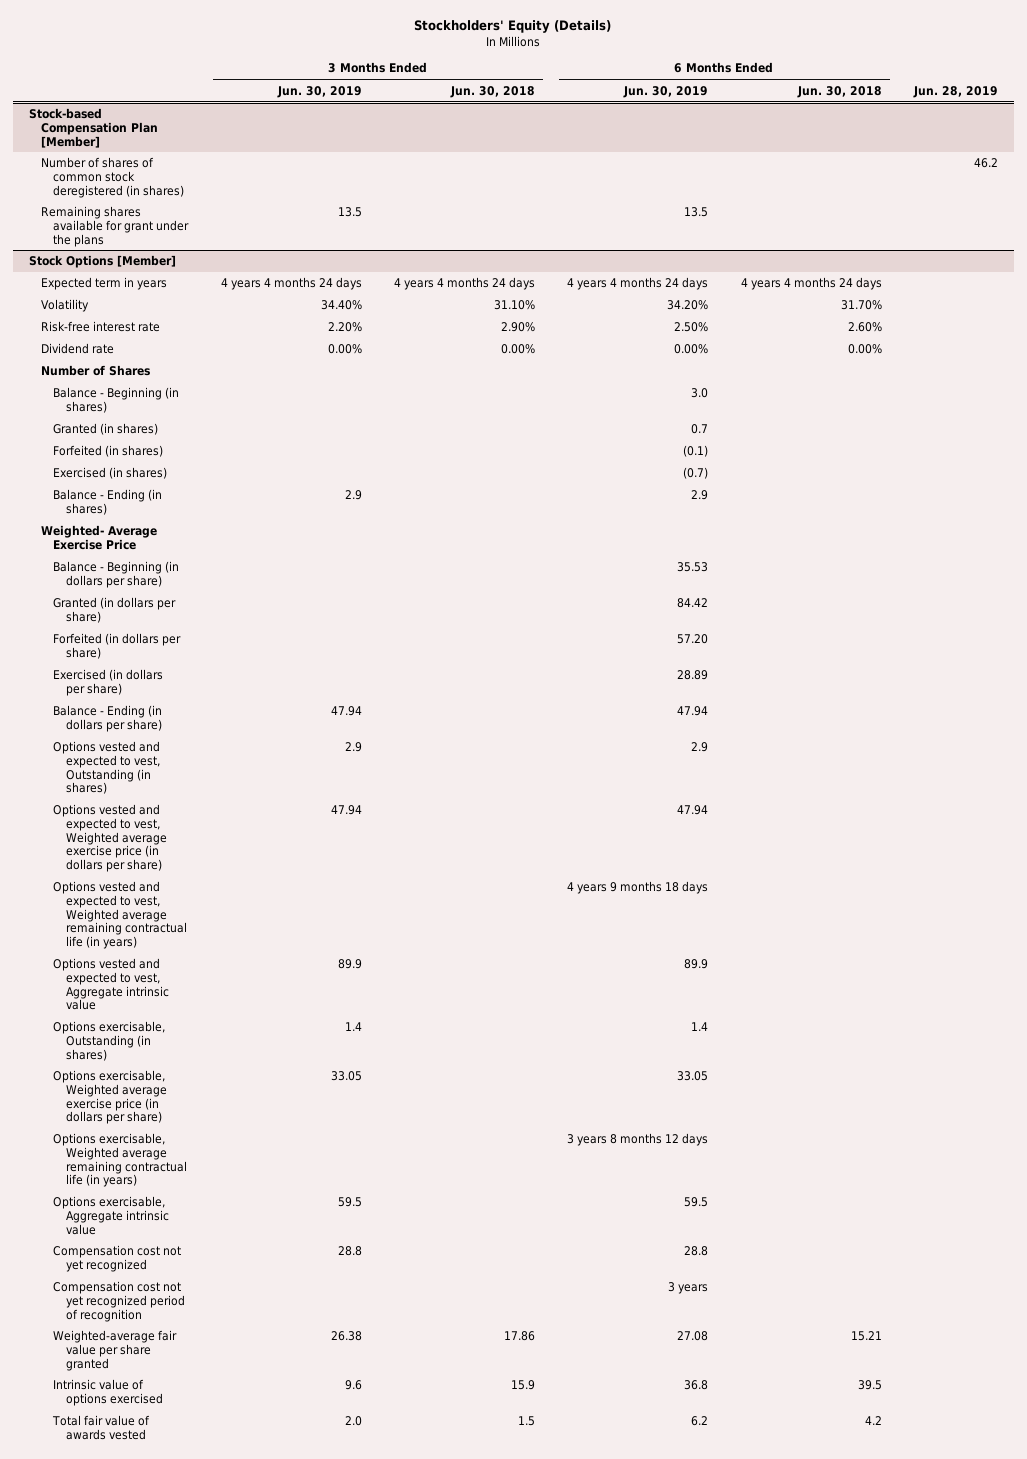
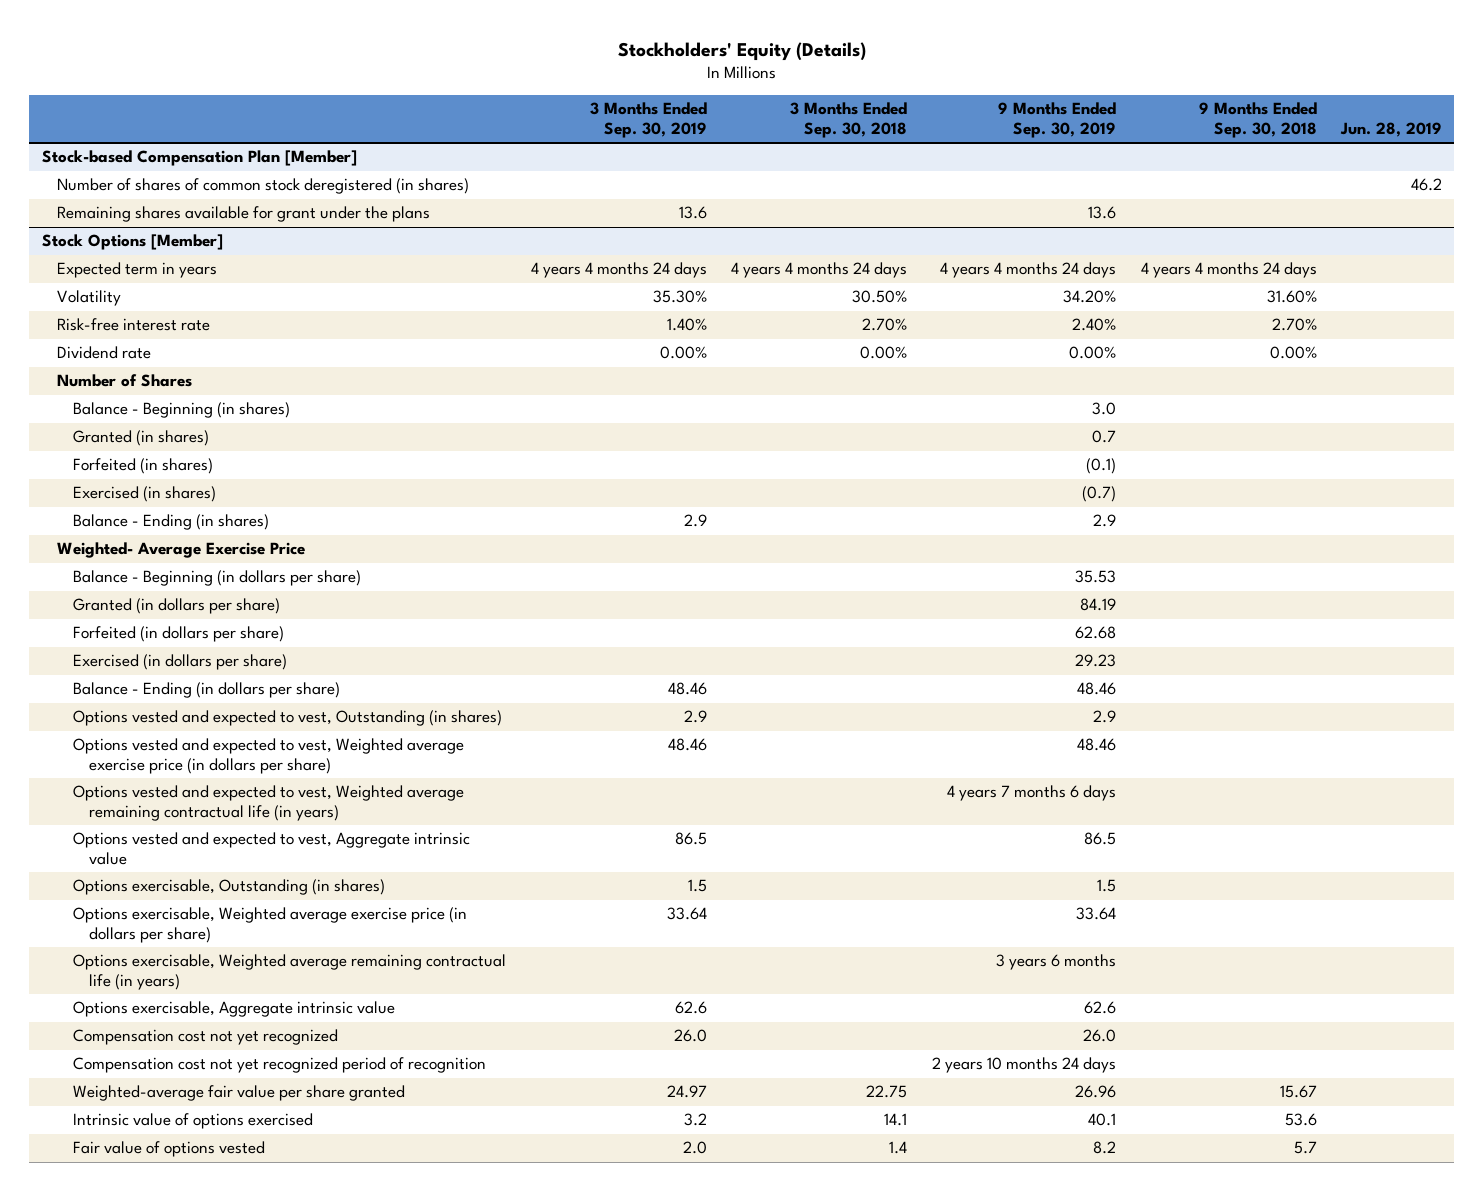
- | 3 Months Ended Jun. 30, 2019 | 3 Months Ended Jun. 30, 2018 | 6 Months Ended Jun. 30, 2019 | 6 Months Ended Jun. 30, 2018 | Jun. 28, 2019
+ | 3 Months Ended Sep. 30, 2019 | 3 Months Ended Sep. 30, 2018 | 9 Months Ended Sep. 30, 2019 | 9 Months Ended Sep. 30, 2018 | Jun. 28, 2019
@ Stock Options [Member]
- Total fair value of awards vested | 2.0 | 1.5 | 6.2 | 4.2 |
+ Fair value of options vested | 2.0 | 1.4 | 8.2 | 5.7 |

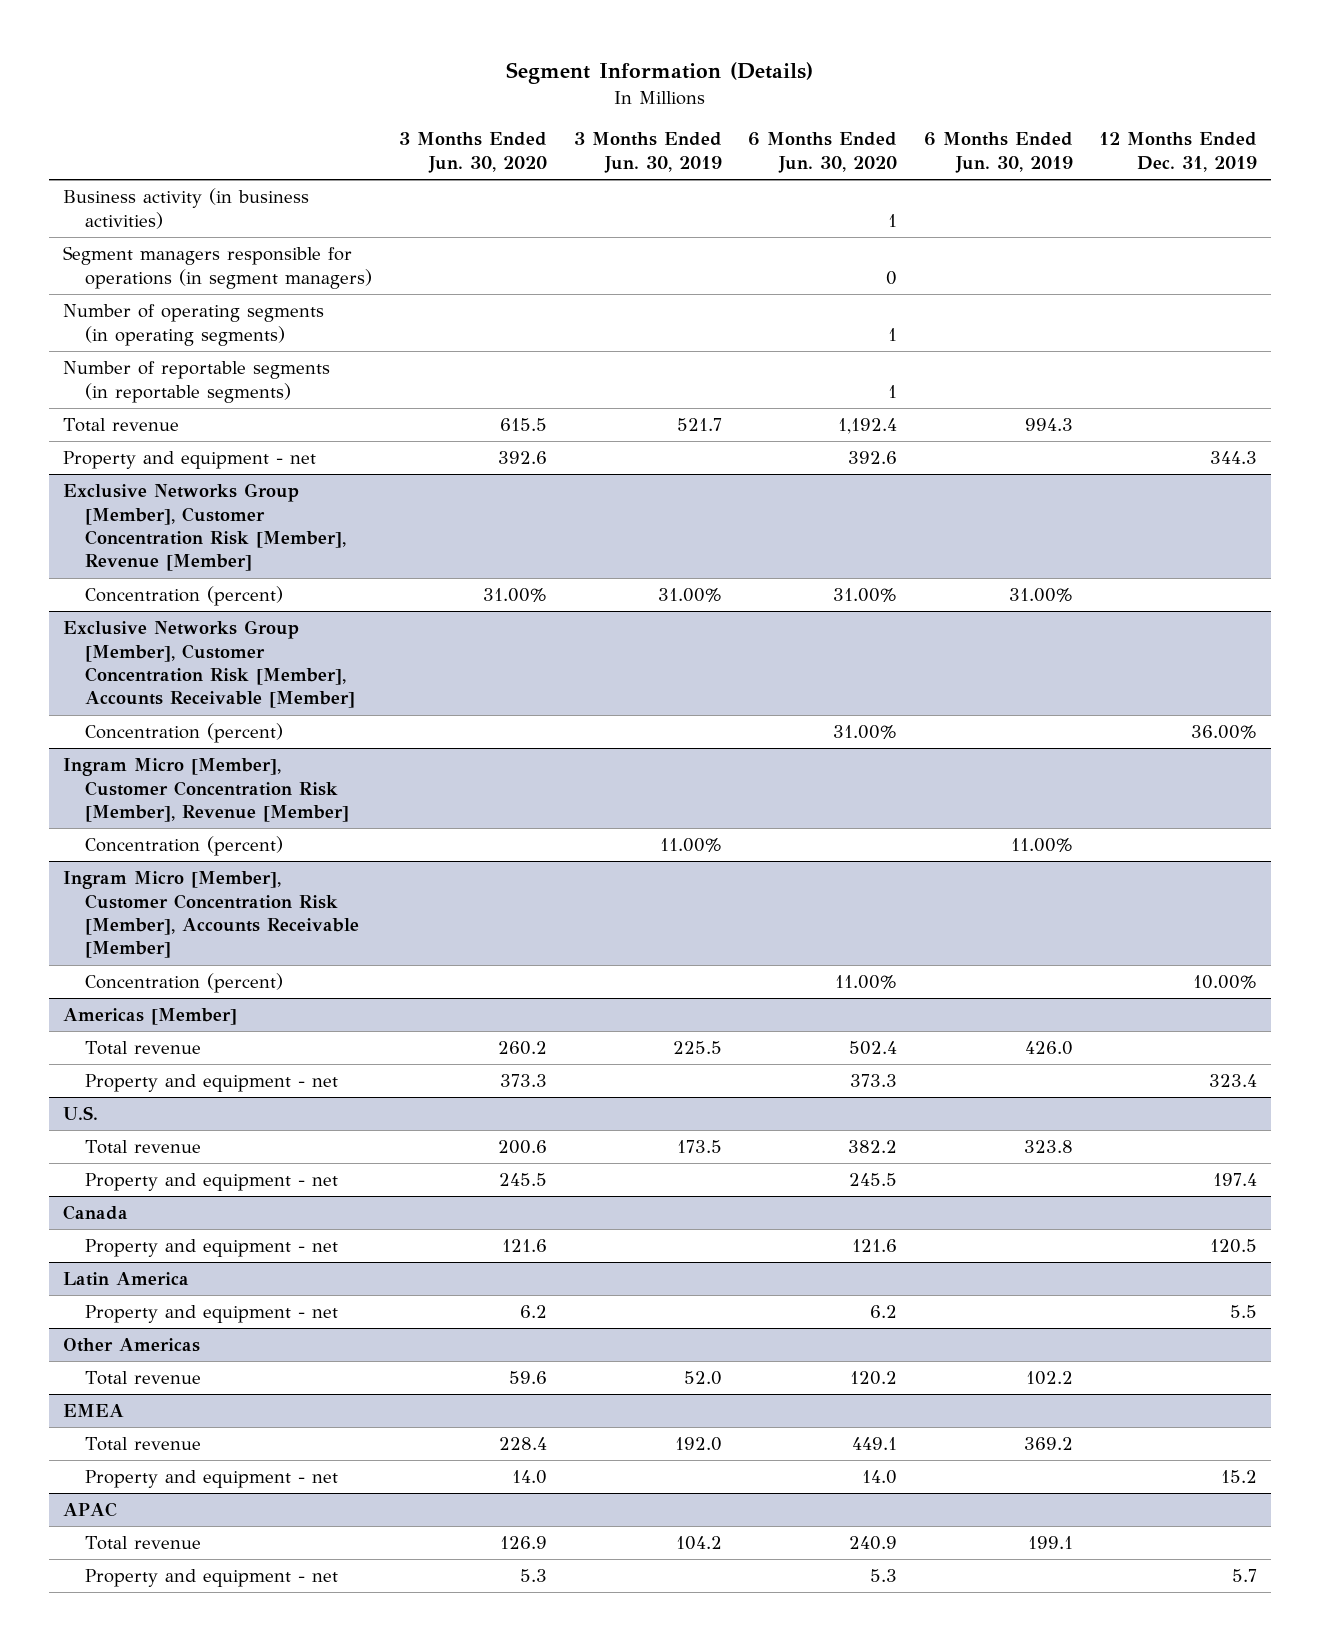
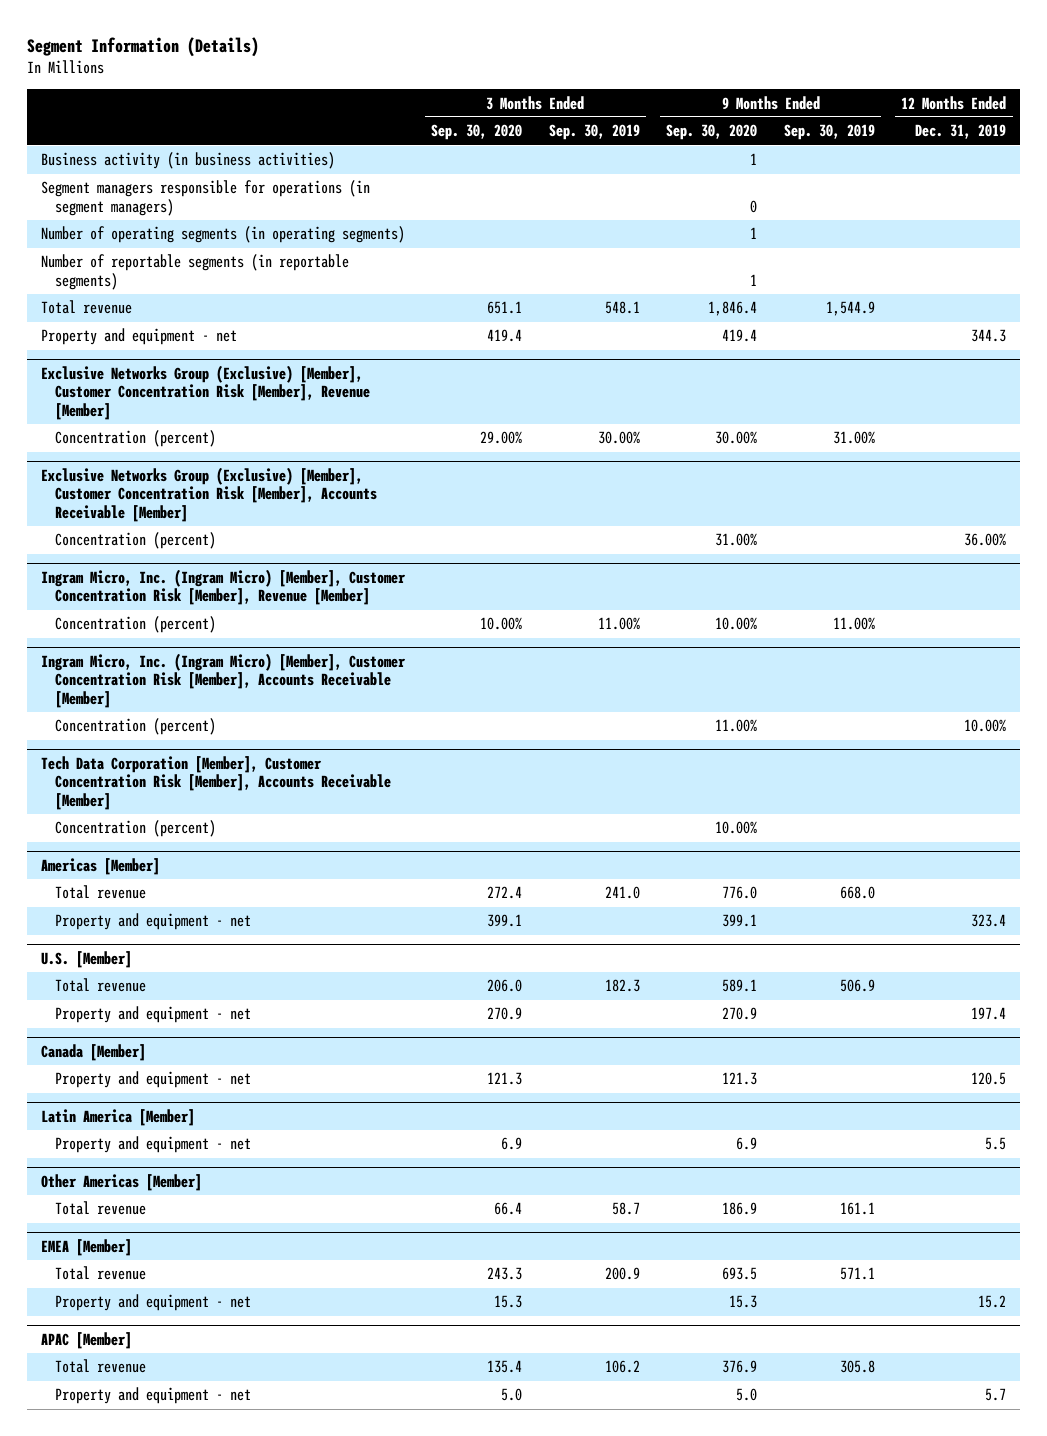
- | 3 Months Ended Jun. 30, 2020 | 3 Months Ended Jun. 30, 2019 | 6 Months Ended Jun. 30, 2020 | 6 Months Ended Jun. 30, 2019 | 12 Months Ended Dec. 31, 2019
+ | 3 Months Ended Sep. 30, 2020 | 3 Months Ended Sep. 30, 2019 | 9 Months Ended Sep. 30, 2020 | 9 Months Ended Sep. 30, 2019 | 12 Months Ended Dec. 31, 2019
- Exclusive Networks Group [Member], Customer Concentration Risk [Member], Revenue [Member]
+ Exclusive Networks Group (Exclusive) [Member], Customer Concentration Risk [Member], Revenue [Member]
- Exclusive Networks Group [Member], Customer Concentration Risk [Member], Accounts Receivable [Member]
+ Exclusive Networks Group (Exclusive) [Member], Customer Concentration Risk [Member], Accounts Receivable [Member]
- Ingram Micro [Member], Customer Concentration Risk [Member], Revenue [Member]
+ Ingram Micro, Inc. (Ingram Micro) [Member], Customer Concentration Risk [Member], Revenue [Member]
- Ingram Micro [Member], Customer Concentration Risk [Member], Accounts Receivable [Member]
+ Ingram Micro, Inc. (Ingram Micro) [Member], Customer Concentration Risk [Member], Accounts Receivable [Member]
+ Tech Data Corporation [Member], Customer Concentration Risk [Member], Accounts Receivable [Member]
+ Concentration (percent) | | | 10.00% | |
- U.S.
+ U.S. [Member]
- Canada
+ Canada [Member]
- Latin America
+ Latin America [Member]
- Other Americas
+ Other Americas [Member]
- EMEA
+ EMEA [Member]
- APAC
+ APAC [Member]

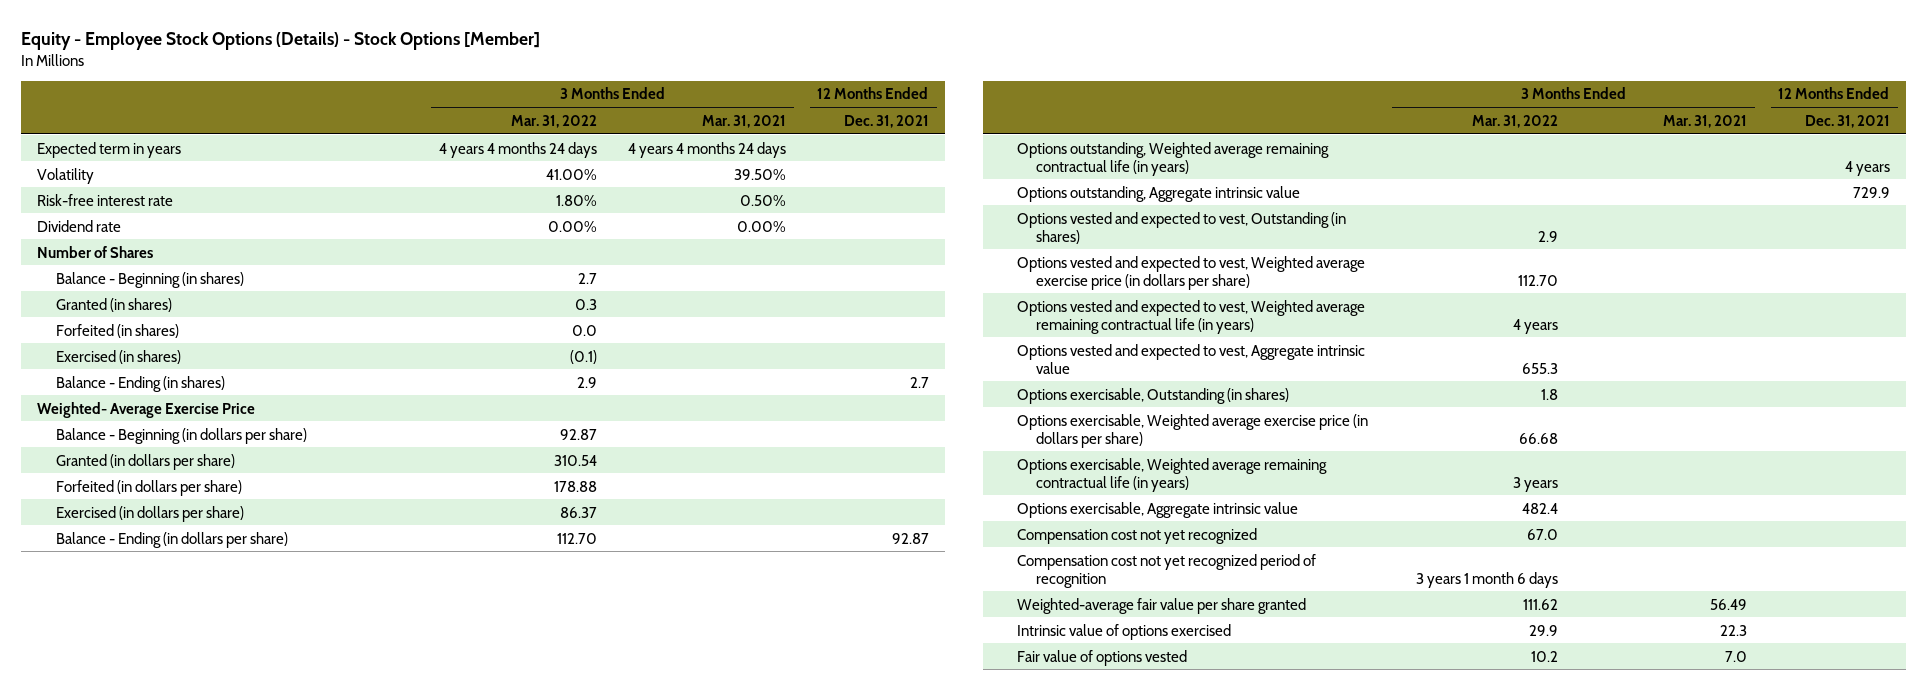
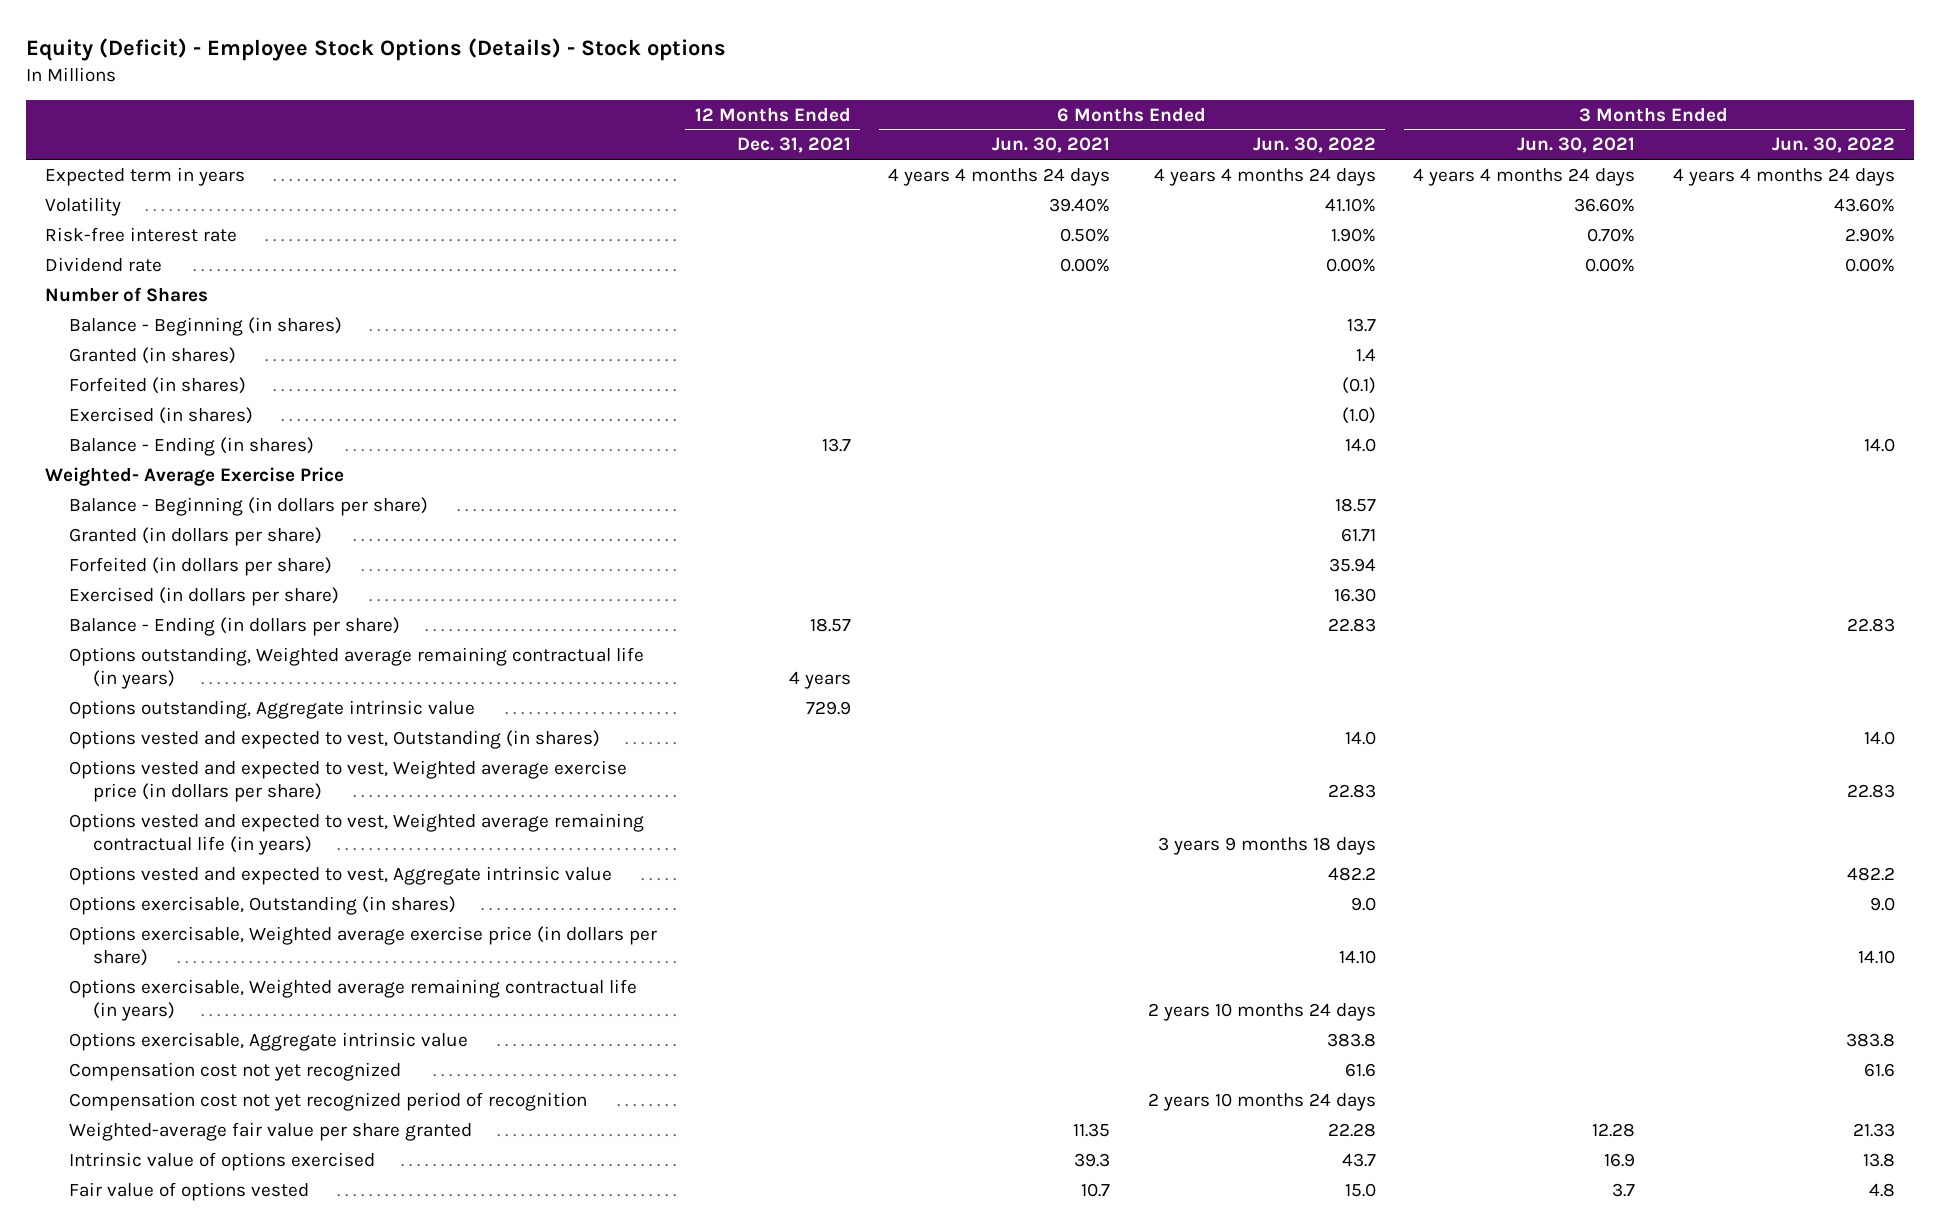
- Equity - Employee Stock Options (Details) - Stock Options [Member]
+ Equity (Deficit) - Employee Stock Options (Details) - Stock options
- | 3 Months Ended Mar. 31, 2022 | 3 Months Ended Mar. 31, 2021 | 12 Months Ended Dec. 31, 2021
+ | 12 Months Ended Dec. 31, 2021 | 6 Months Ended Jun. 30, 2021 | 6 Months Ended Jun. 30, 2022 | 3 Months Ended Jun. 30, 2021 | 3 Months Ended Jun. 30, 2022
- Balance - Ending (in shares) | 2.9 | | 2.7
+ Balance - Ending (in shares) | 13.7 | | 14.0 | | 14.0
- Balance - Ending (in dollars per share) | 112.70 | | 92.87
+ Balance - Ending (in dollars per share) | 18.57 | | 22.83 | | 22.83

